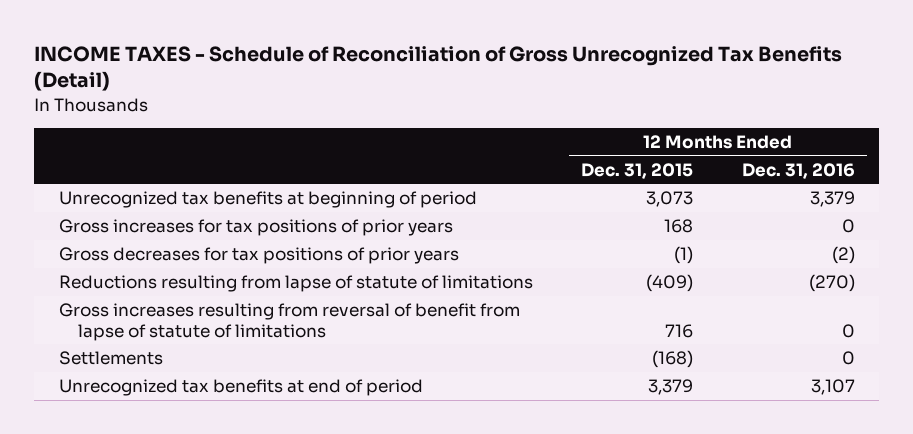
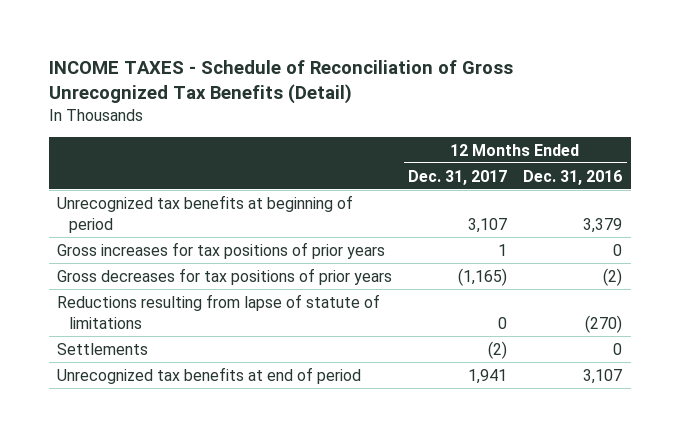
- | 12 Months Ended Dec. 31, 2015 | 12 Months Ended Dec. 31, 2016
+ | 12 Months Ended Dec. 31, 2017 | 12 Months Ended Dec. 31, 2016
- Gross increases resulting from reversal of benefit from lapse of statute of limitations | 716 | 0

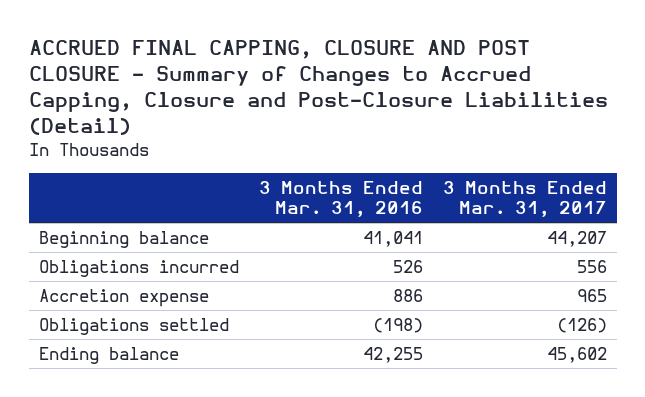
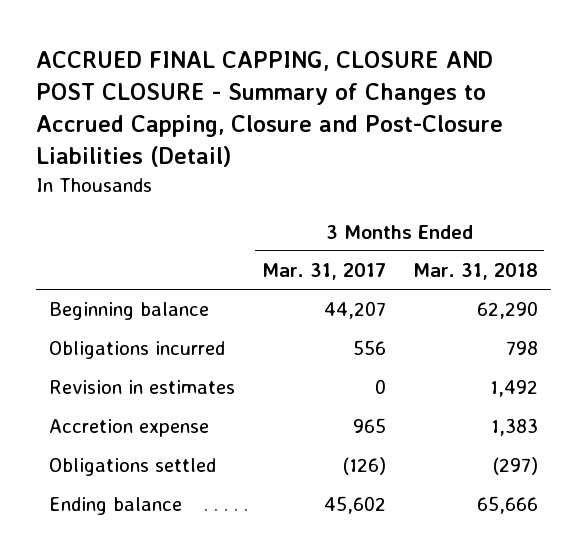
- | 3 Months Ended Mar. 31, 2016 | 3 Months Ended Mar. 31, 2017
+ | 3 Months Ended Mar. 31, 2017 | 3 Months Ended Mar. 31, 2018
+ Revision in estimates | 0 | 1,492

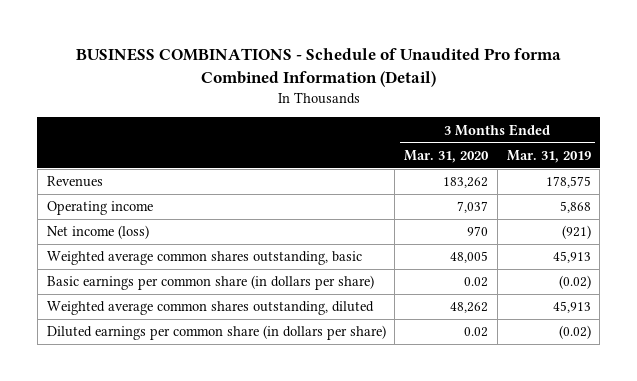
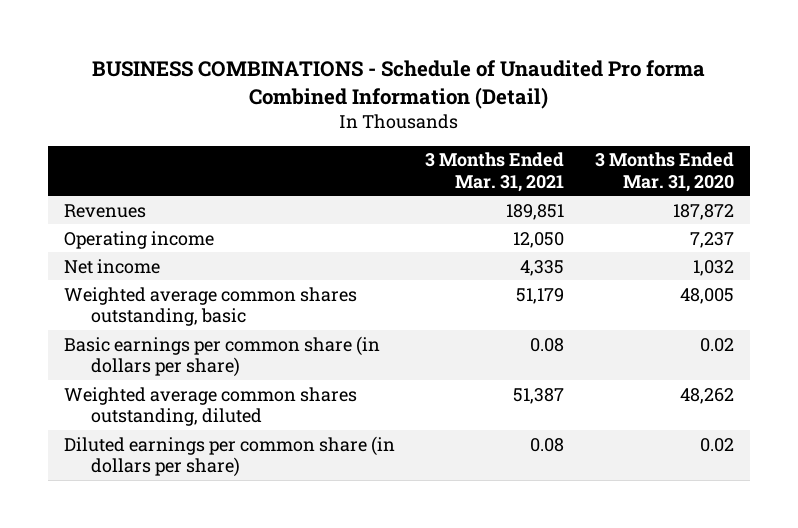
- | 3 Months Ended Mar. 31, 2020 | 3 Months Ended Mar. 31, 2019
+ | 3 Months Ended Mar. 31, 2021 | 3 Months Ended Mar. 31, 2020
- Revenues | 183,262 | 178,575
- Operating income | 7,037 | 5,868
- Net income (loss) | 970 | (921)
+ Revenues | 189,851 | 187,872
+ Operating income | 12,050 | 7,237
+ Net income | 4,335 | 1,032

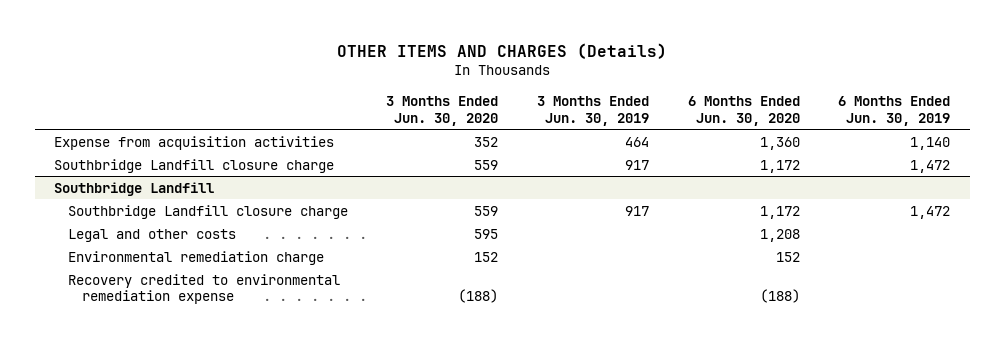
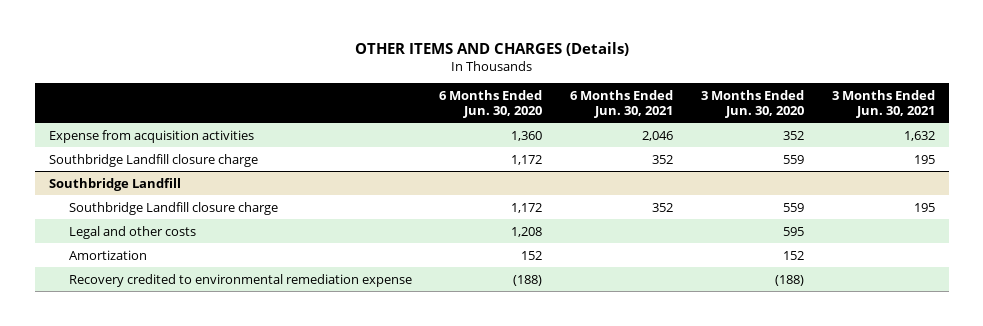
- | 3 Months Ended Jun. 30, 2020 | 3 Months Ended Jun. 30, 2019 | 6 Months Ended Jun. 30, 2020 | 6 Months Ended Jun. 30, 2019
+ | 6 Months Ended Jun. 30, 2020 | 6 Months Ended Jun. 30, 2021 | 3 Months Ended Jun. 30, 2020 | 3 Months Ended Jun. 30, 2021
@ Southbridge Landfill
- Environmental remediation charge | 152 | | 152 |
+ Amortization | 152 | | 152 |

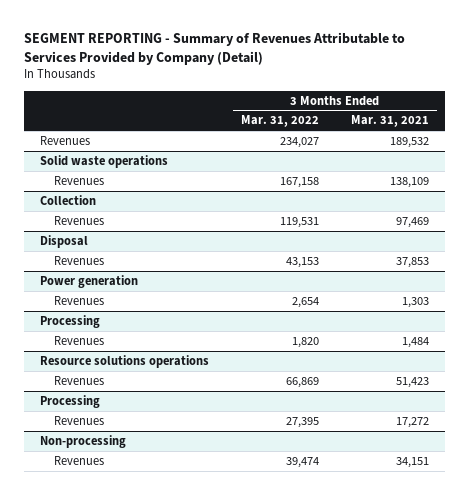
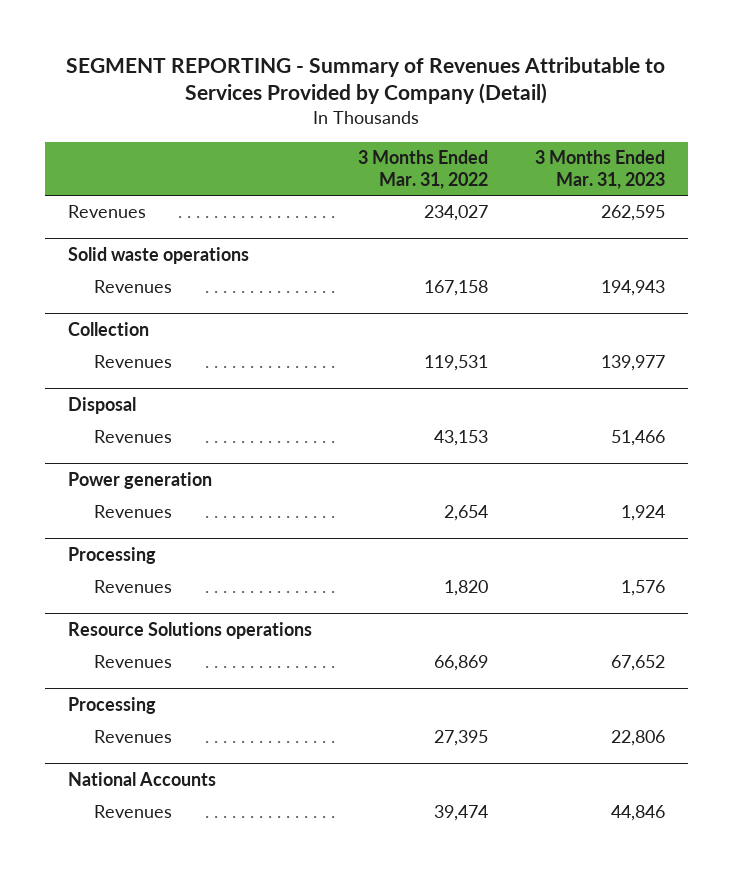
- | 3 Months Ended Mar. 31, 2022 | 3 Months Ended Mar. 31, 2021
+ | 3 Months Ended Mar. 31, 2022 | 3 Months Ended Mar. 31, 2023
- Resource solutions operations
+ Resource Solutions operations
- Non-processing
+ National Accounts

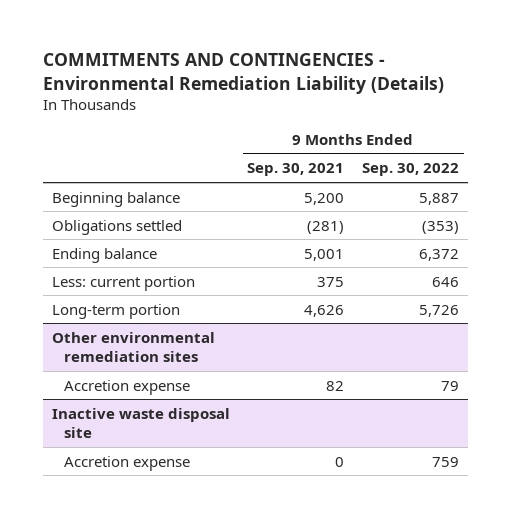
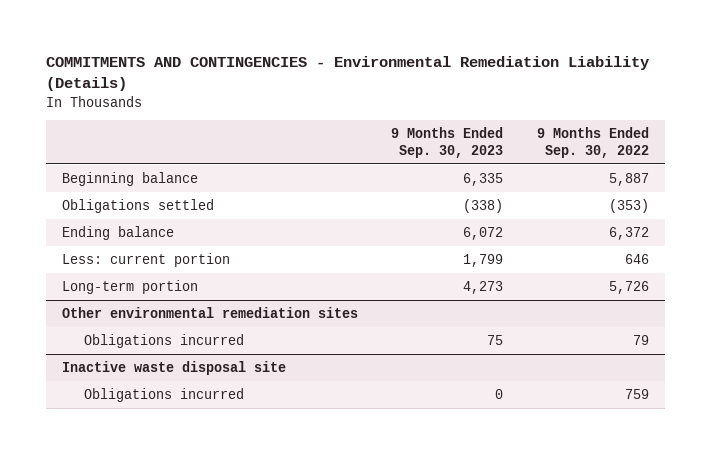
- | 9 Months Ended Sep. 30, 2021 | 9 Months Ended Sep. 30, 2022
+ | 9 Months Ended Sep. 30, 2023 | 9 Months Ended Sep. 30, 2022
@ Other environmental remediation sites
- Accretion expense | 82 | 79
+ Obligations incurred | 75 | 79
@ Inactive waste disposal site
- Accretion expense | 0 | 759
+ Obligations incurred | 0 | 759

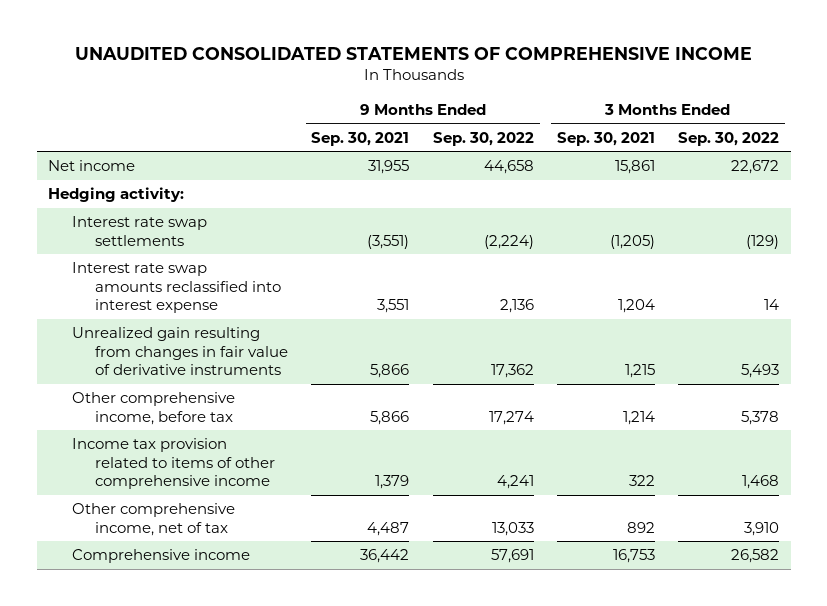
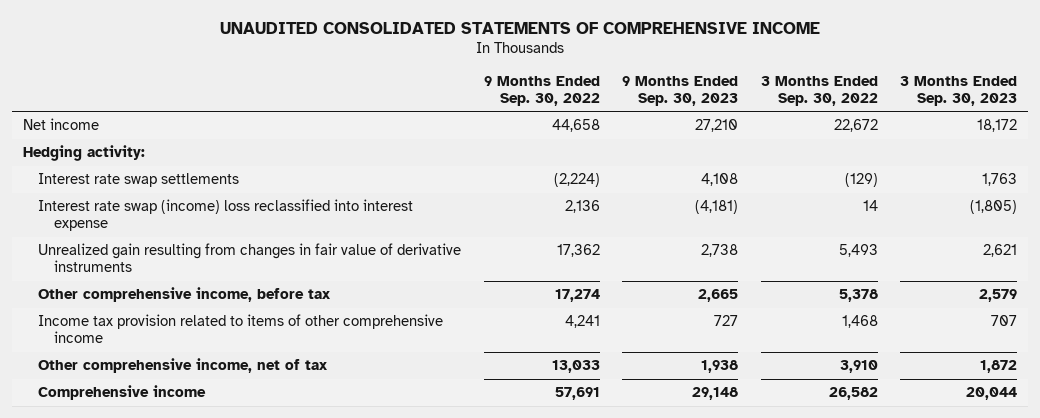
- | 9 Months Ended Sep. 30, 2021 | 9 Months Ended Sep. 30, 2022 | 3 Months Ended Sep. 30, 2021 | 3 Months Ended Sep. 30, 2022
+ | 9 Months Ended Sep. 30, 2022 | 9 Months Ended Sep. 30, 2023 | 3 Months Ended Sep. 30, 2022 | 3 Months Ended Sep. 30, 2023
- Interest rate swap amounts reclassified into interest expense | 3,551 | 2,136 | 1,204 | 14
+ Interest rate swap (income) loss reclassified into interest expense | 2,136 | (4,181) | 14 | (1,805)

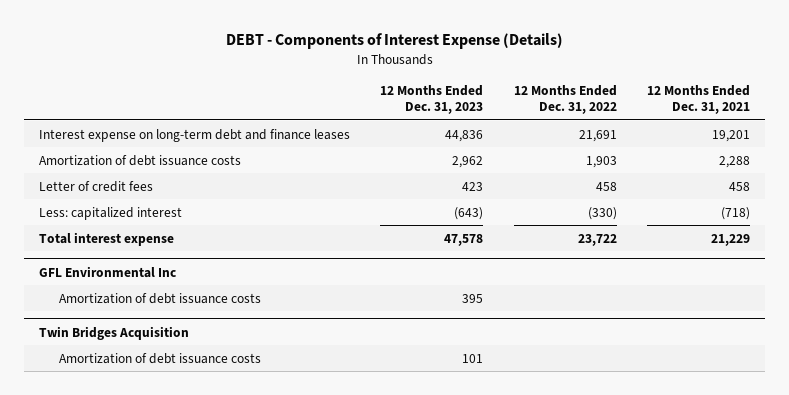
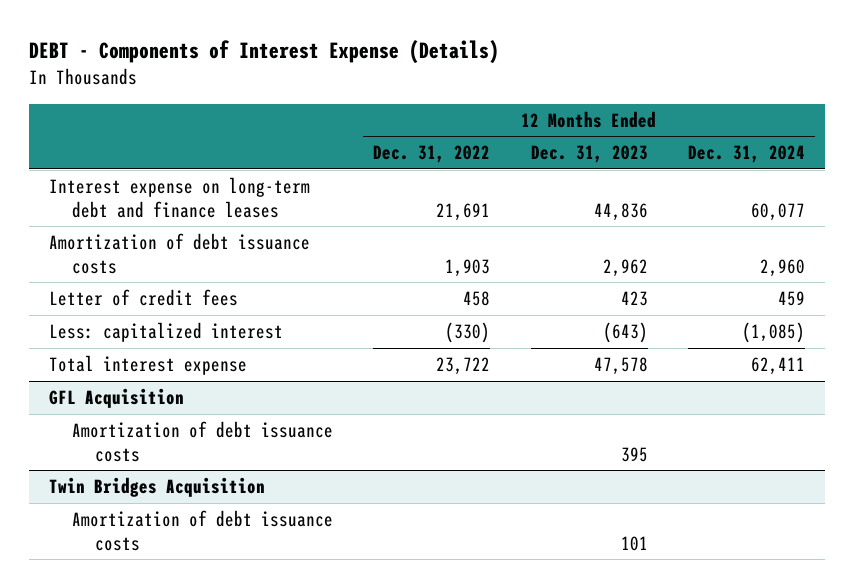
- | 12 Months Ended Dec. 31, 2023 | 12 Months Ended Dec. 31, 2022 | 12 Months Ended Dec. 31, 2021
+ | 12 Months Ended Dec. 31, 2022 | 12 Months Ended Dec. 31, 2023 | 12 Months Ended Dec. 31, 2024
- GFL Environmental Inc
+ GFL Acquisition

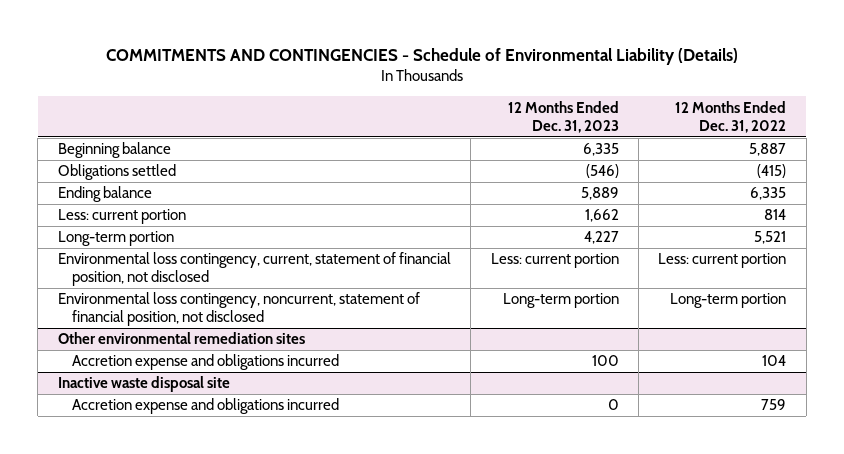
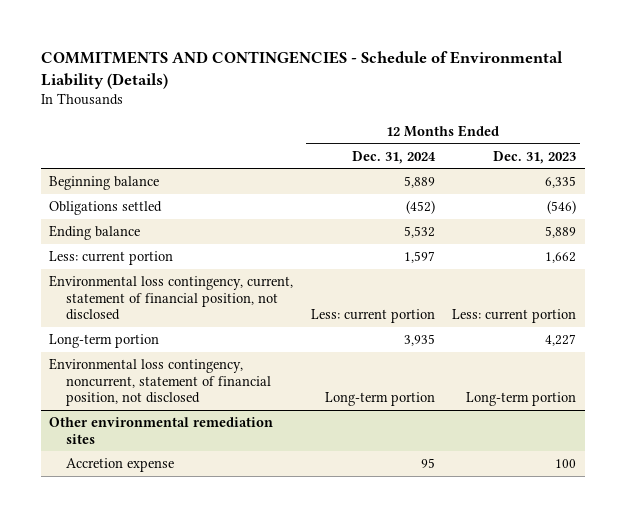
- | 12 Months Ended Dec. 31, 2023 | 12 Months Ended Dec. 31, 2022
+ | 12 Months Ended Dec. 31, 2024 | 12 Months Ended Dec. 31, 2023
moved down: Long-term portion | 3,935 | 4,227
@ Other environmental remediation sites
- Accretion expense and obligations incurred | 100 | 104
- Inactive waste disposal site
- Accretion expense and obligations incurred | 0 | 759
@ Other environmental remediation sites
+ Accretion expense | 95 | 100

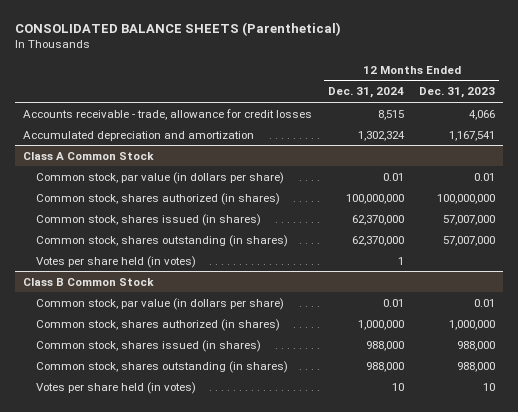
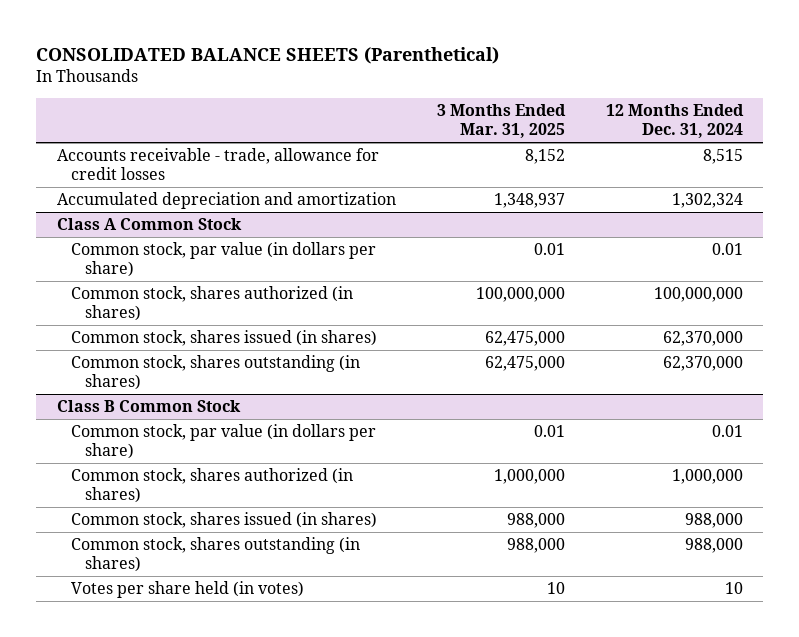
- | 12 Months Ended Dec. 31, 2024 | 12 Months Ended Dec. 31, 2023
+ | 3 Months Ended Mar. 31, 2025 | 12 Months Ended Dec. 31, 2024
@ Class A Common Stock
- Votes per share held (in votes) | 1 |

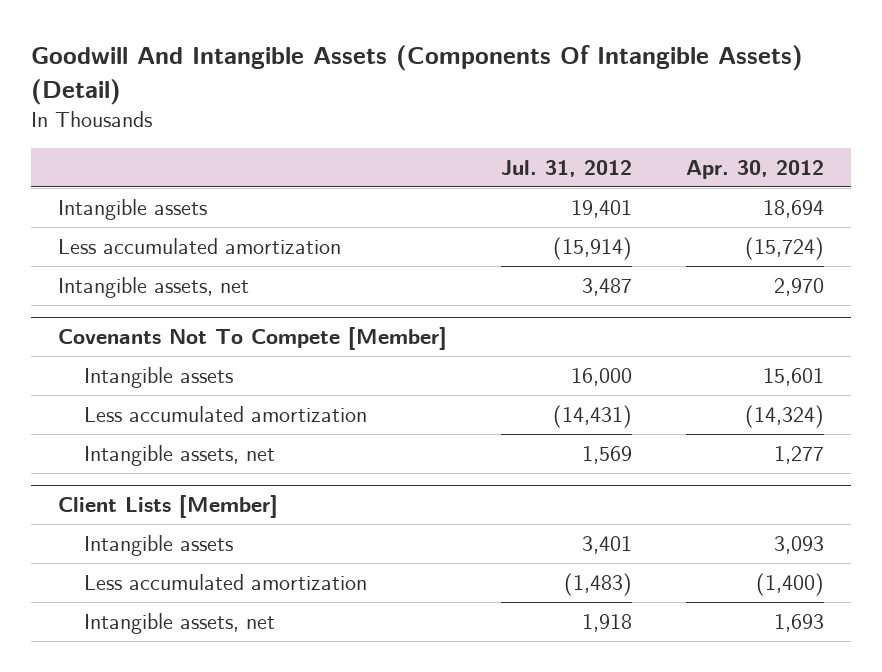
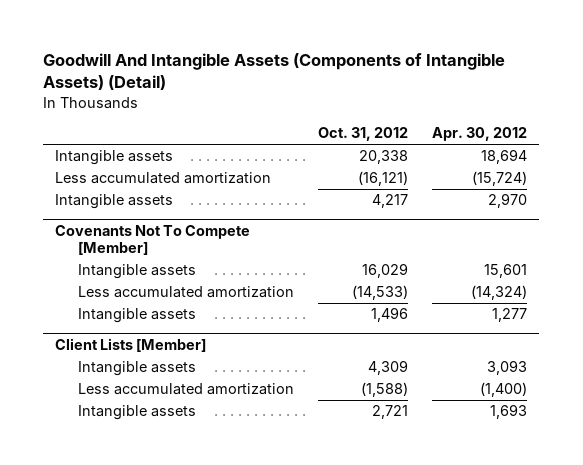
- Goodwill And Intangible Assets (Components Of Intangible Assets) (Detail)
+ Goodwill And Intangible Assets (Components of Intangible Assets) (Detail)
- | Jul. 31, 2012 | Apr. 30, 2012
+ | Oct. 31, 2012 | Apr. 30, 2012
- Intangible assets, net | 3,487 | 2,970
+ Intangible assets | 4,217 | 2,970
@ Covenants Not To Compete [Member]
- Intangible assets, net | 1,569 | 1,277
+ Intangible assets | 1,496 | 1,277
@ Client Lists [Member]
- Intangible assets, net | 1,918 | 1,693
+ Intangible assets | 2,721 | 1,693

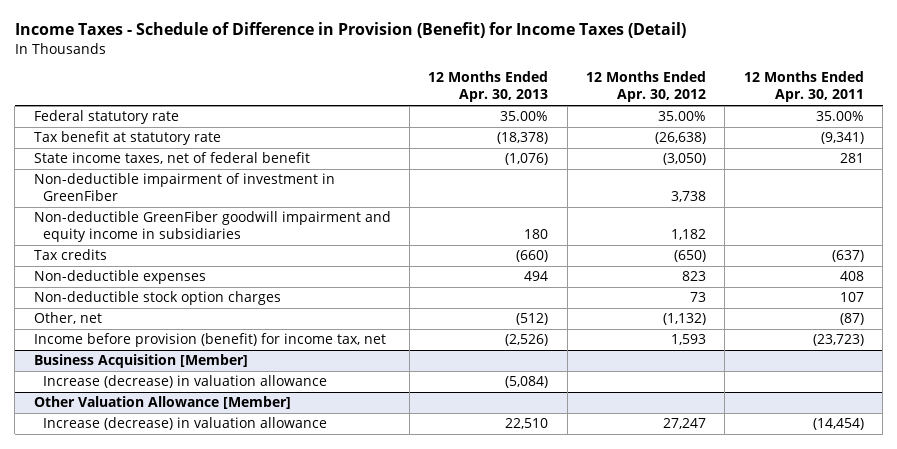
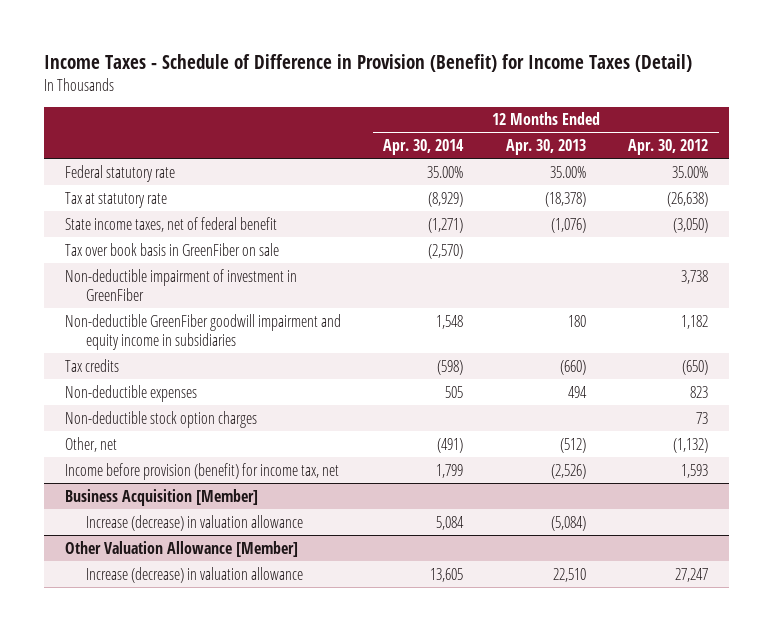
- | 12 Months Ended Apr. 30, 2013 | 12 Months Ended Apr. 30, 2012 | 12 Months Ended Apr. 30, 2011
+ | 12 Months Ended Apr. 30, 2014 | 12 Months Ended Apr. 30, 2013 | 12 Months Ended Apr. 30, 2012
- Tax benefit at statutory rate | (18,378) | (26,638) | (9,341)
+ Tax at statutory rate | (8,929) | (18,378) | (26,638)
+ Tax over book basis in GreenFiber on sale | (2,570) | |

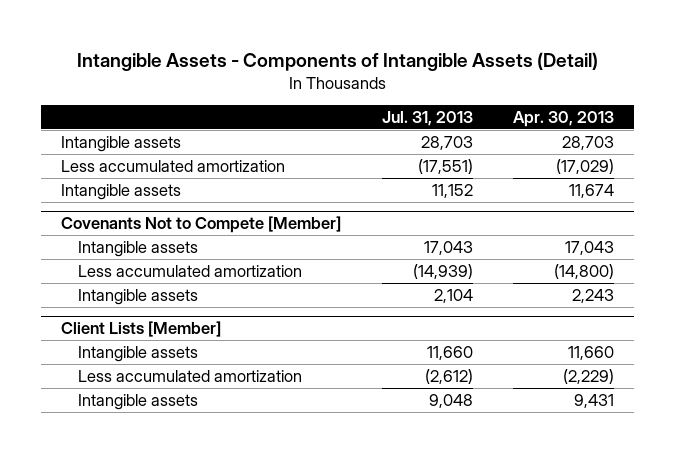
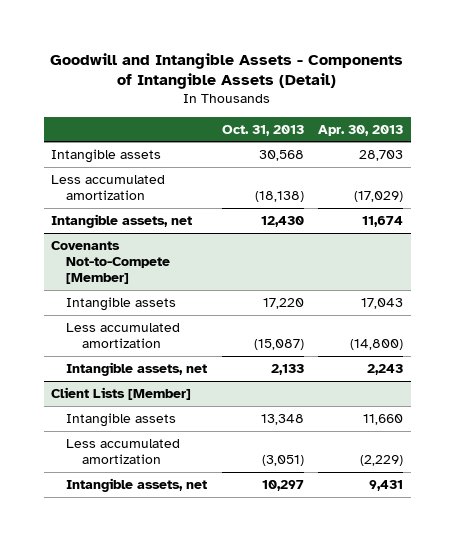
- Intangible Assets - Components of Intangible Assets (Detail)
+ Goodwill and Intangible Assets - Components of Intangible Assets (Detail)
- | Jul. 31, 2013 | Apr. 30, 2013
+ | Oct. 31, 2013 | Apr. 30, 2013
- Intangible assets | 11,152 | 11,674
- Covenants Not to Compete [Member]
+ Intangible assets, net | 12,430 | 11,674
+ Covenants Not-to-Compete [Member]
- Intangible assets | 2,104 | 2,243
+ Intangible assets, net | 2,133 | 2,243
@ Client Lists [Member]
- Intangible assets | 9,048 | 9,431
+ Intangible assets, net | 10,297 | 9,431

